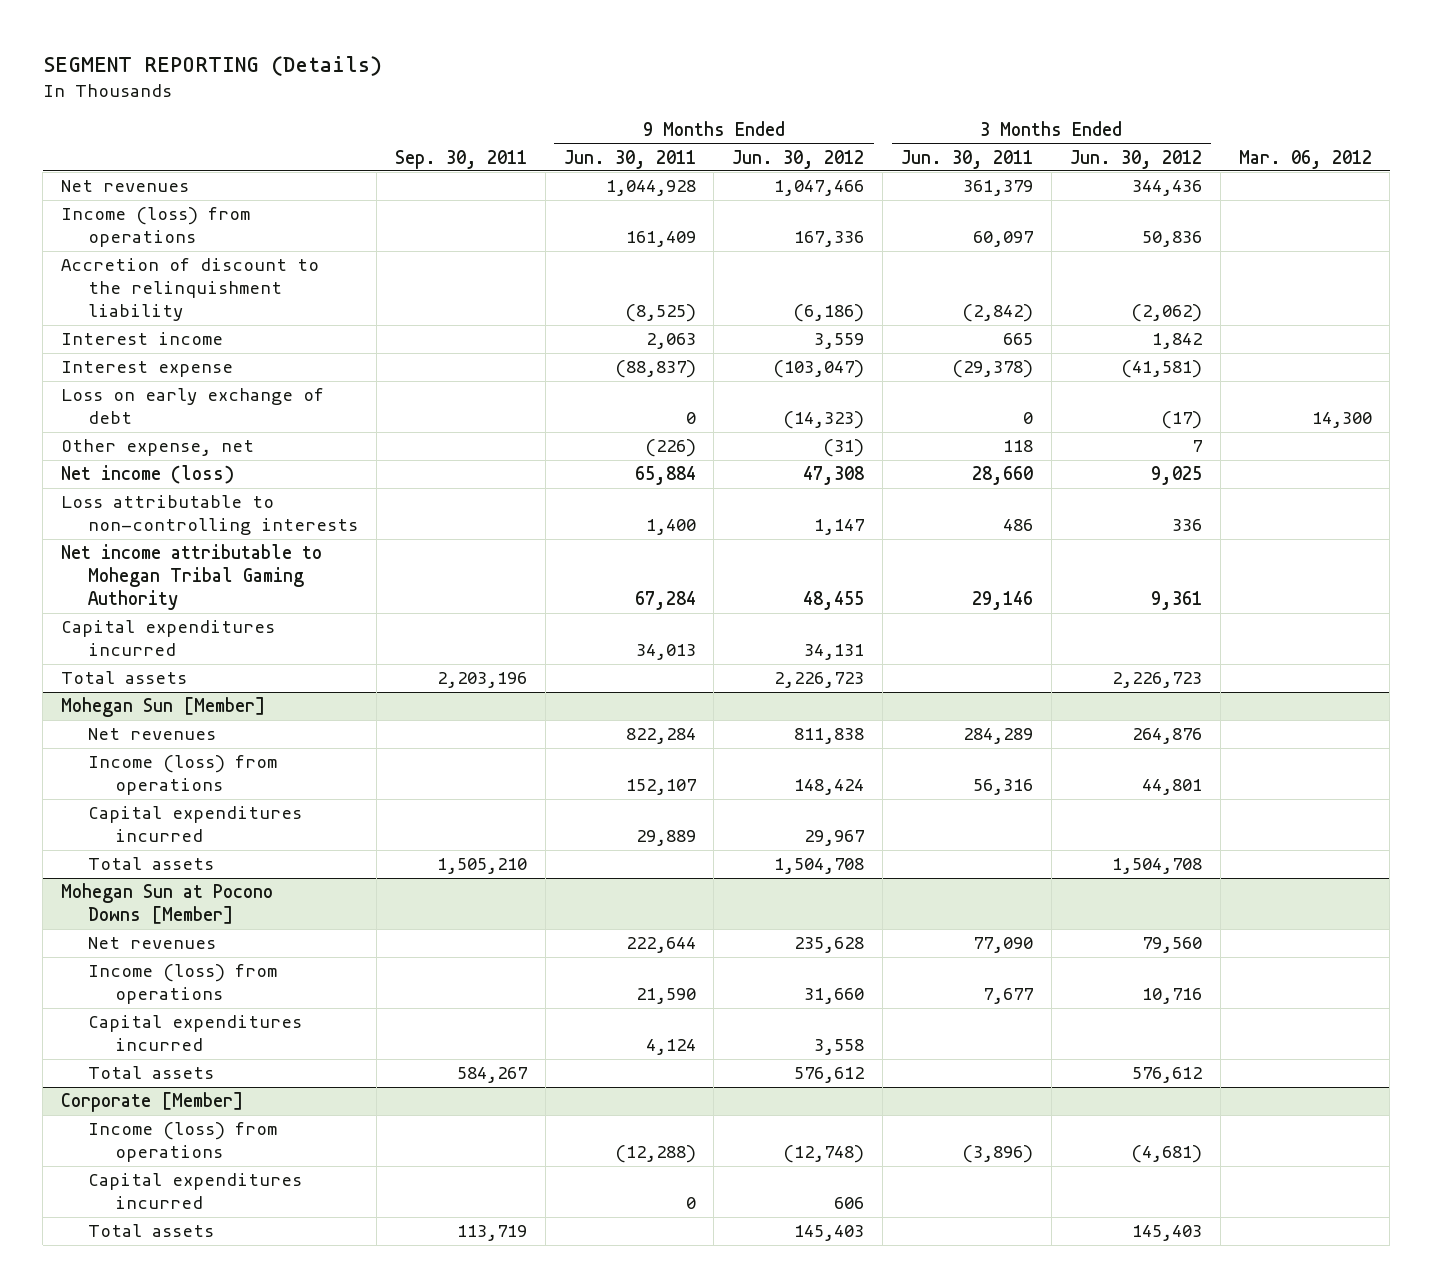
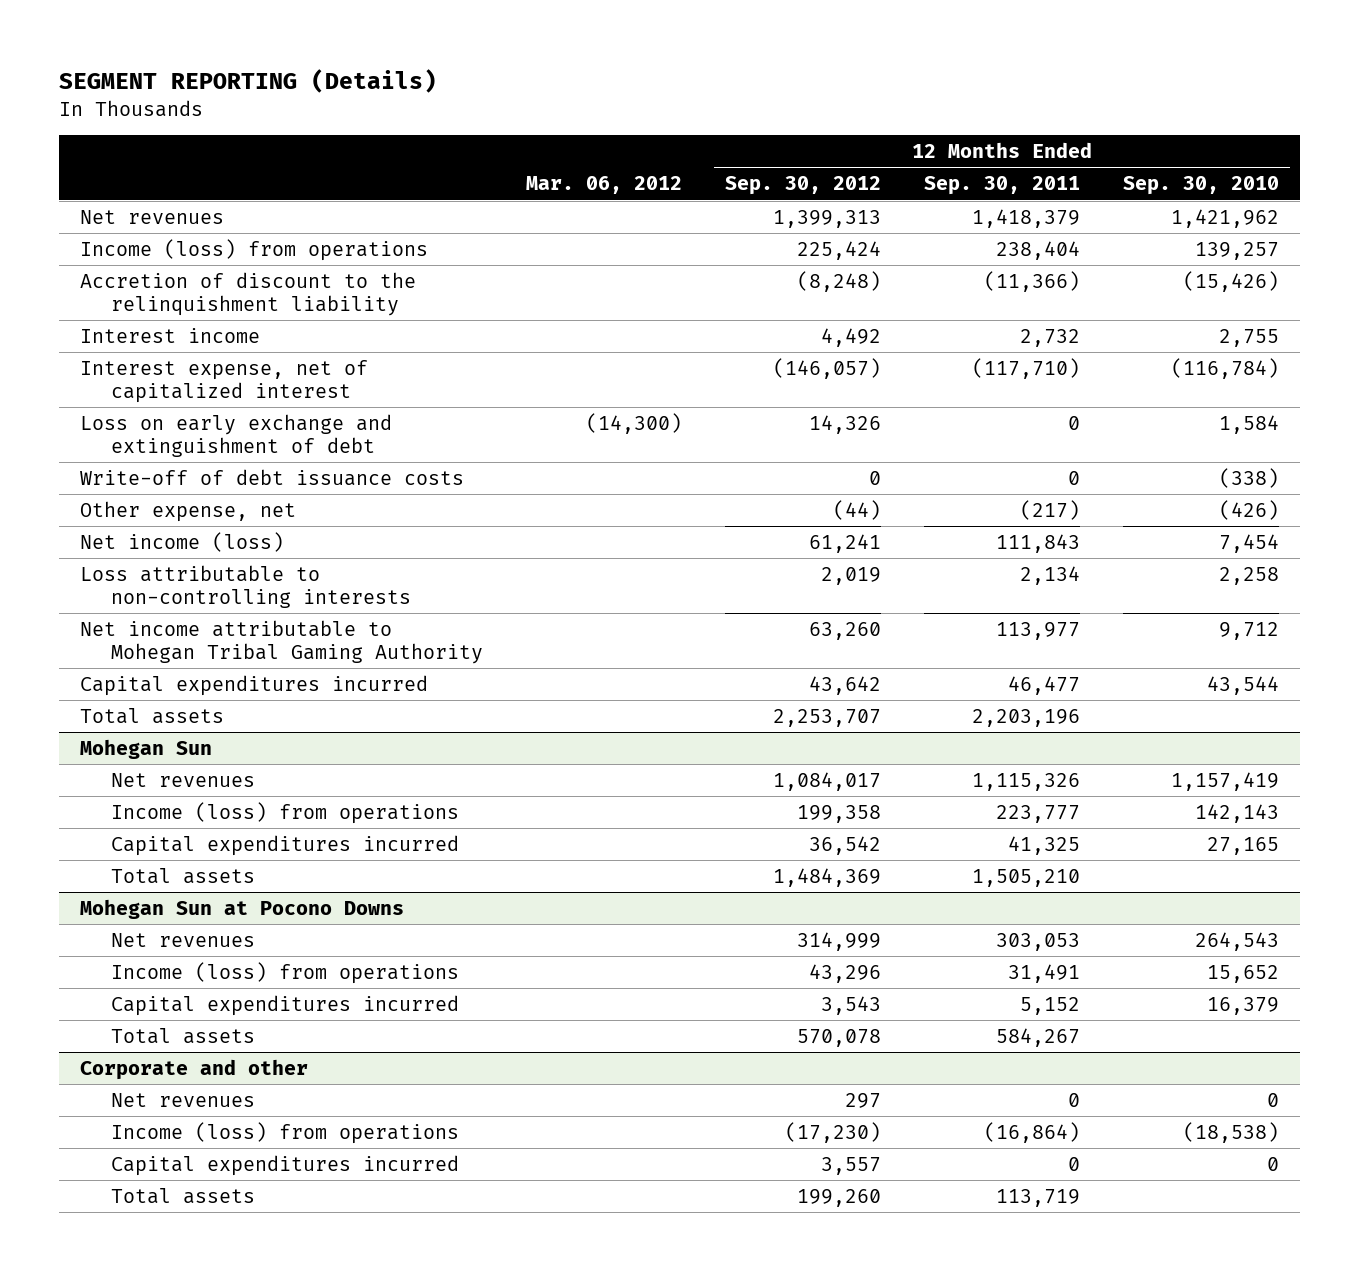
- | Sep. 30, 2011 | 9 Months Ended Jun. 30, 2011 | 9 Months Ended Jun. 30, 2012 | 3 Months Ended Jun. 30, 2011 | 3 Months Ended Jun. 30, 2012 | Mar. 06, 2012
+ | Mar. 06, 2012 | 12 Months Ended Sep. 30, 2012 | 12 Months Ended Sep. 30, 2011 | 12 Months Ended Sep. 30, 2010
- Interest expense | | (88,837) | (103,047) | (29,378) | (41,581) |
- Loss on early exchange of debt | | 0 | (14,323) | 0 | (17) | 14,300
+ Interest expense, net of capitalized interest | | (146,057) | (117,710) | (116,784)
+ Loss on early exchange and extinguishment of debt | (14,300) | 14,326 | 0 | 1,584
+ Write-off of debt issuance costs | | 0 | 0 | (338)
- Mohegan Sun [Member]
+ Mohegan Sun
- Mohegan Sun at Pocono Downs [Member]
+ Mohegan Sun at Pocono Downs
- Corporate [Member]
+ Corporate and other
+ Net revenues | | 297 | 0 | 0

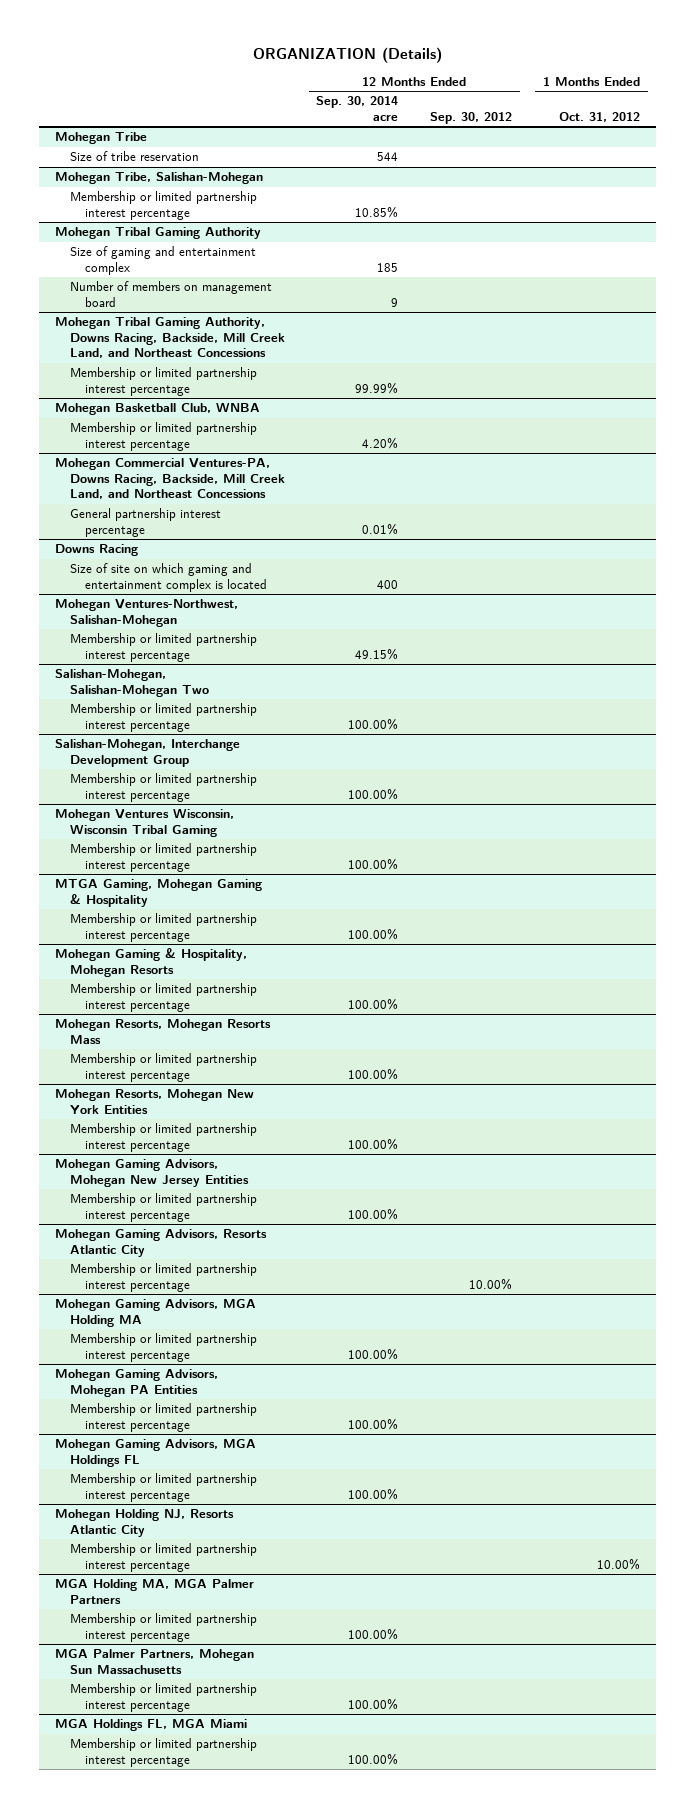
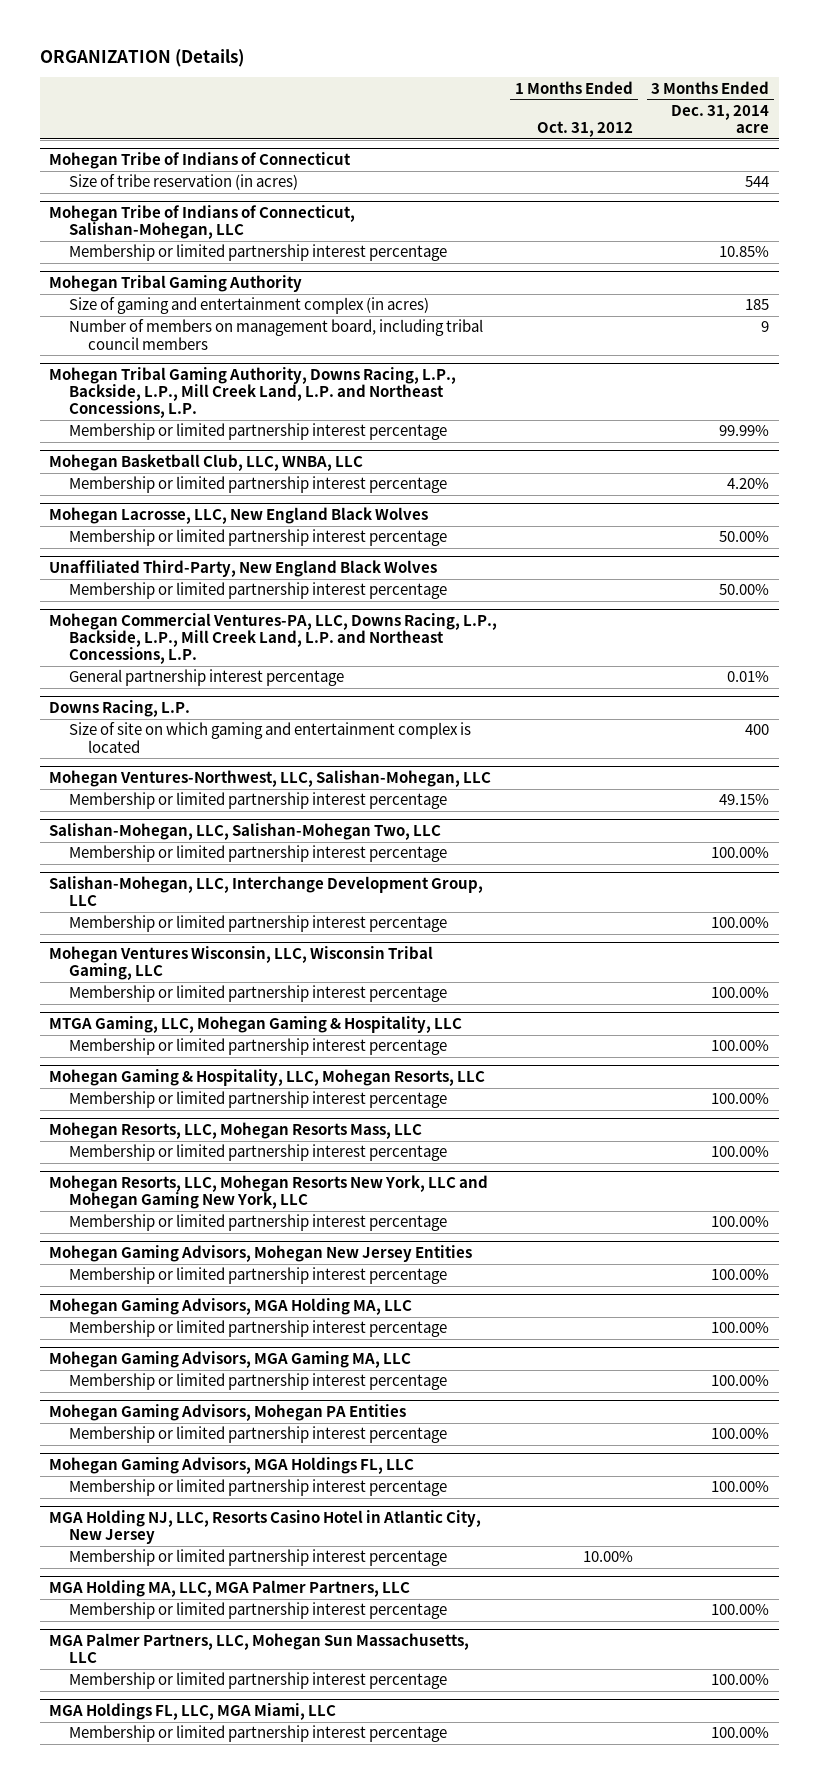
- | 12 Months Ended Sep. 30, 2014 acre | 12 Months Ended Sep. 30, 2012 | 1 Months Ended Oct. 31, 2012
+ | 1 Months Ended Oct. 31, 2012 | 3 Months Ended Dec. 31, 2014 acre
- Mohegan Tribe
- Size of tribe reservation | 544 | |
- Mohegan Tribe, Salishan-Mohegan
+ Mohegan Tribe of Indians of Connecticut
+ Size of tribe reservation (in acres) | | 544
+ Mohegan Tribe of Indians of Connecticut, Salishan-Mohegan, LLC
@ Mohegan Tribal Gaming Authority
- Size of gaming and entertainment complex | 185 | |
- Number of members on management board | 9 | |
- Mohegan Tribal Gaming Authority, Downs Racing, Backside, Mill Creek Land, and Northeast Concessions
@ Mohegan Tribal Gaming Authority
+ Size of gaming and entertainment complex (in acres) | | 185
+ Number of members on management board, including tribal council members | | 9
+ Mohegan Tribal Gaming Authority, Downs Racing, L.P., Backside, L.P., Mill Creek Land, L.P. and Northeast Concessions, L.P.
- Mohegan Basketball Club, WNBA
+ Mohegan Basketball Club, LLC, WNBA, LLC
- Mohegan Commercial Ventures-PA, Downs Racing, Backside, Mill Creek Land, and Northeast Concessions
+ Mohegan Lacrosse, LLC, New England Black Wolves
+ Membership or limited partnership interest percentage | | 50.00%
+ Unaffiliated Third-Party, New England Black Wolves
+ Membership or limited partnership interest percentage | | 50.00%
+ Mohegan Commercial Ventures-PA, LLC, Downs Racing, L.P., Backside, L.P., Mill Creek Land, L.P. and Northeast Concessions, L.P.
- Downs Racing
+ Downs Racing, L.P.
- Mohegan Ventures-Northwest, Salishan-Mohegan
+ Mohegan Ventures-Northwest, LLC, Salishan-Mohegan, LLC
- Salishan-Mohegan, Salishan-Mohegan Two
+ Salishan-Mohegan, LLC, Salishan-Mohegan Two, LLC
- Salishan-Mohegan, Interchange Development Group
+ Salishan-Mohegan, LLC, Interchange Development Group, LLC
- Mohegan Ventures Wisconsin, Wisconsin Tribal Gaming
+ Mohegan Ventures Wisconsin, LLC, Wisconsin Tribal Gaming, LLC
- MTGA Gaming, Mohegan Gaming & Hospitality
+ MTGA Gaming, LLC, Mohegan Gaming & Hospitality, LLC
- Mohegan Gaming & Hospitality, Mohegan Resorts
+ Mohegan Gaming & Hospitality, LLC, Mohegan Resorts, LLC
- Mohegan Resorts, Mohegan Resorts Mass
+ Mohegan Resorts, LLC, Mohegan Resorts Mass, LLC
- Mohegan Resorts, Mohegan New York Entities
+ Mohegan Resorts, LLC, Mohegan Resorts New York, LLC and Mohegan Gaming New York, LLC
- Mohegan Gaming Advisors, Resorts Atlantic City
- Membership or limited partnership interest percentage | | 10.00% |
- Mohegan Gaming Advisors, MGA Holding MA
+ Mohegan Gaming Advisors, MGA Holding MA, LLC
+ Mohegan Gaming Advisors, MGA Gaming MA, LLC
+ Membership or limited partnership interest percentage | | 100.00%
- Mohegan Gaming Advisors, MGA Holdings FL
+ Mohegan Gaming Advisors, MGA Holdings FL, LLC
- Mohegan Holding NJ, Resorts Atlantic City
+ MGA Holding NJ, LLC, Resorts Casino Hotel in Atlantic City, New Jersey
- MGA Holding MA, MGA Palmer Partners
+ MGA Holding MA, LLC, MGA Palmer Partners, LLC
- MGA Palmer Partners, Mohegan Sun Massachusetts
+ MGA Palmer Partners, LLC, Mohegan Sun Massachusetts, LLC
- MGA Holdings FL, MGA Miami
+ MGA Holdings FL, LLC, MGA Miami, LLC

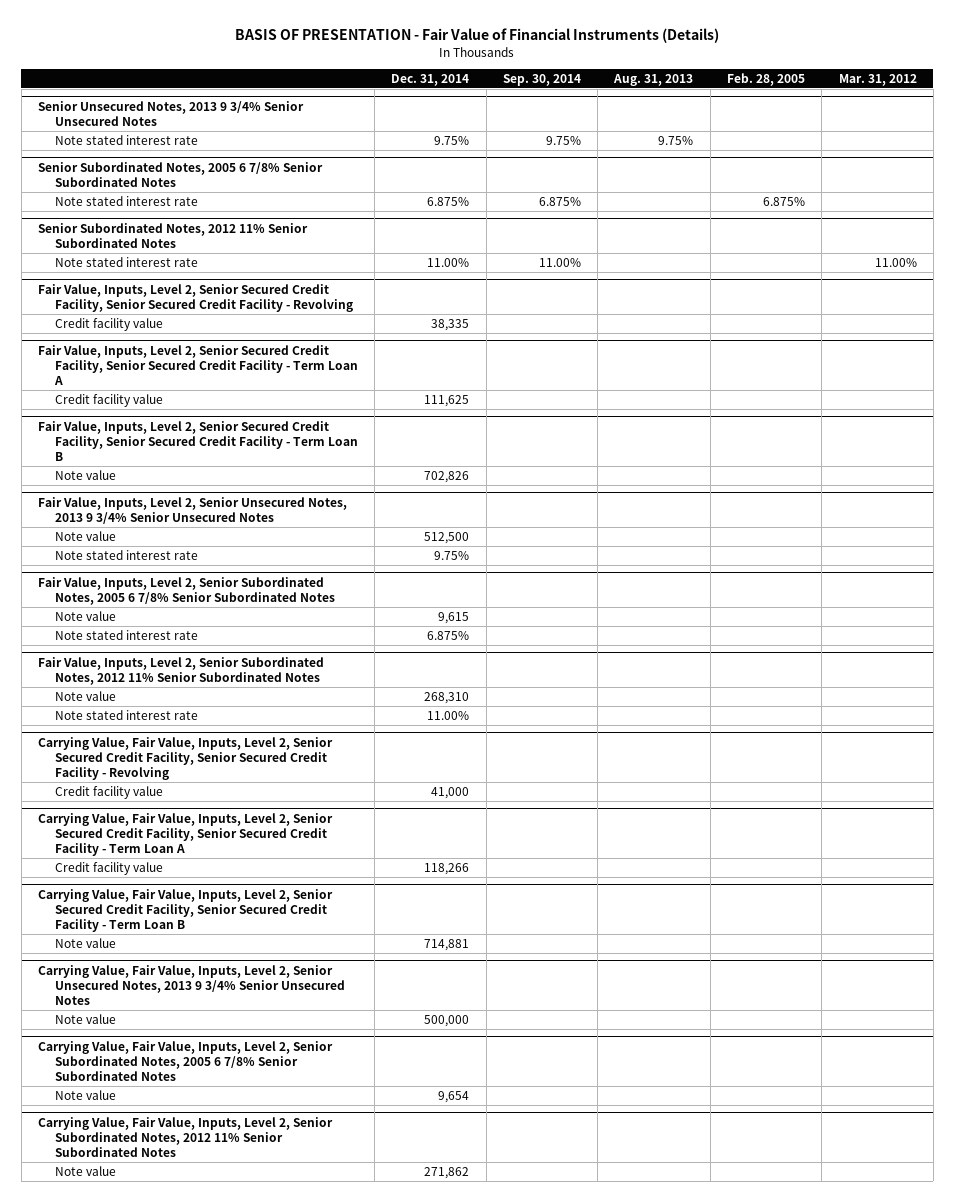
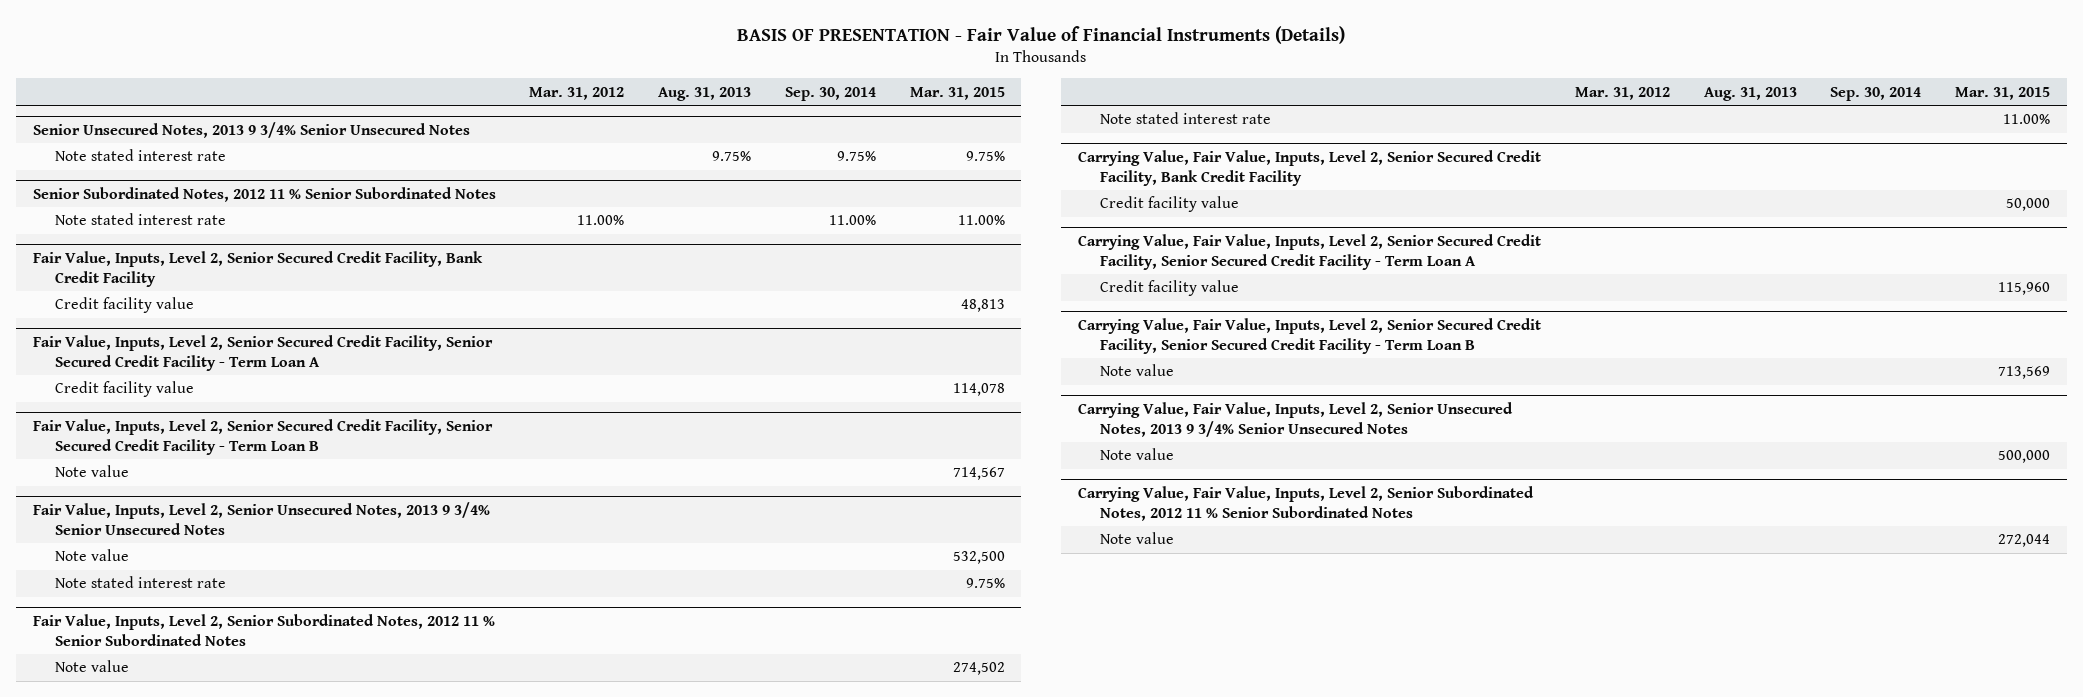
- | Dec. 31, 2014 | Sep. 30, 2014 | Aug. 31, 2013 | Feb. 28, 2005 | Mar. 31, 2012
+ | Mar. 31, 2012 | Aug. 31, 2013 | Sep. 30, 2014 | Mar. 31, 2015
- Senior Subordinated Notes, 2005 6 7/8% Senior Subordinated Notes
- Note stated interest rate | 6.875% | 6.875% | | 6.875% |
- Senior Subordinated Notes, 2012 11% Senior Subordinated Notes
+ Senior Subordinated Notes, 2012 11 % Senior Subordinated Notes
- Fair Value, Inputs, Level 2, Senior Secured Credit Facility, Senior Secured Credit Facility - Revolving
+ Fair Value, Inputs, Level 2, Senior Secured Credit Facility, Bank Credit Facility
- Fair Value, Inputs, Level 2, Senior Subordinated Notes, 2005 6 7/8% Senior Subordinated Notes
- Note value | 9,615 | | | |
- Note stated interest rate | 6.875% | | | |
- Fair Value, Inputs, Level 2, Senior Subordinated Notes, 2012 11% Senior Subordinated Notes
+ Fair Value, Inputs, Level 2, Senior Subordinated Notes, 2012 11 % Senior Subordinated Notes
- Carrying Value, Fair Value, Inputs, Level 2, Senior Secured Credit Facility, Senior Secured Credit Facility - Revolving
+ Carrying Value, Fair Value, Inputs, Level 2, Senior Secured Credit Facility, Bank Credit Facility
- Carrying Value, Fair Value, Inputs, Level 2, Senior Subordinated Notes, 2005 6 7/8% Senior Subordinated Notes
- Note value | 9,654 | | | |
- Carrying Value, Fair Value, Inputs, Level 2, Senior Subordinated Notes, 2012 11% Senior Subordinated Notes
+ Carrying Value, Fair Value, Inputs, Level 2, Senior Subordinated Notes, 2012 11 % Senior Subordinated Notes

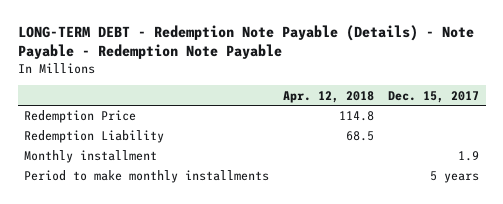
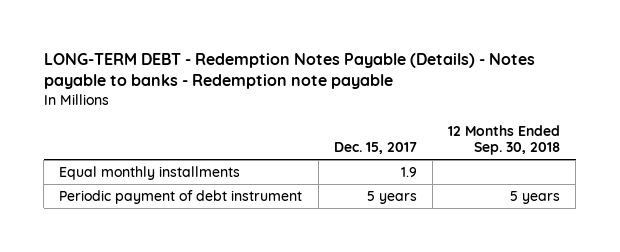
- LONG-TERM DEBT - Redemption Note Payable (Details) - Note Payable - Redemption Note Payable
+ LONG-TERM DEBT - Redemption Notes Payable (Details) - Notes payable to banks - Redemption note payable
- | Apr. 12, 2018 | Dec. 15, 2017
+ | Dec. 15, 2017 | 12 Months Ended Sep. 30, 2018
- Redemption Price | 114.8 |
- Redemption Liability | 68.5 |
- Monthly installment | | 1.9
- Period to make monthly installments | | 5 years
+ Equal monthly installments | 1.9 |
+ Periodic payment of debt instrument | 5 years | 5 years

